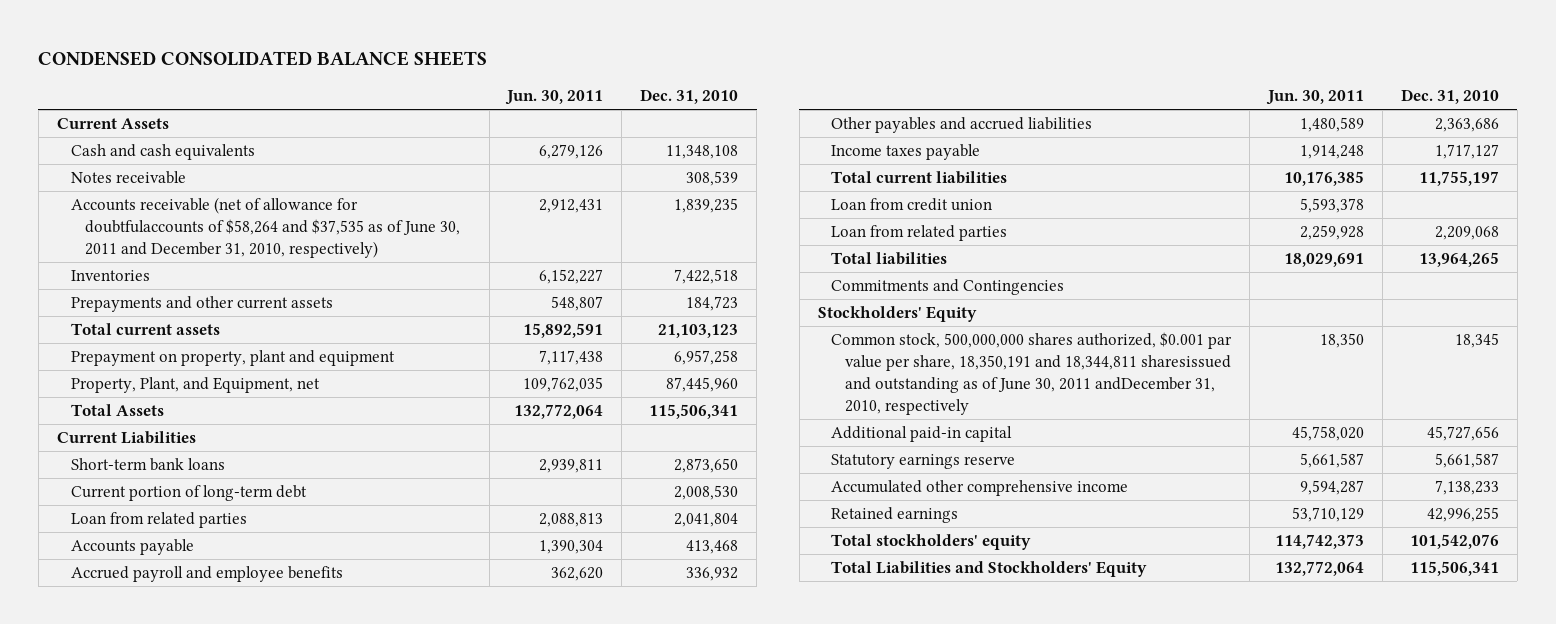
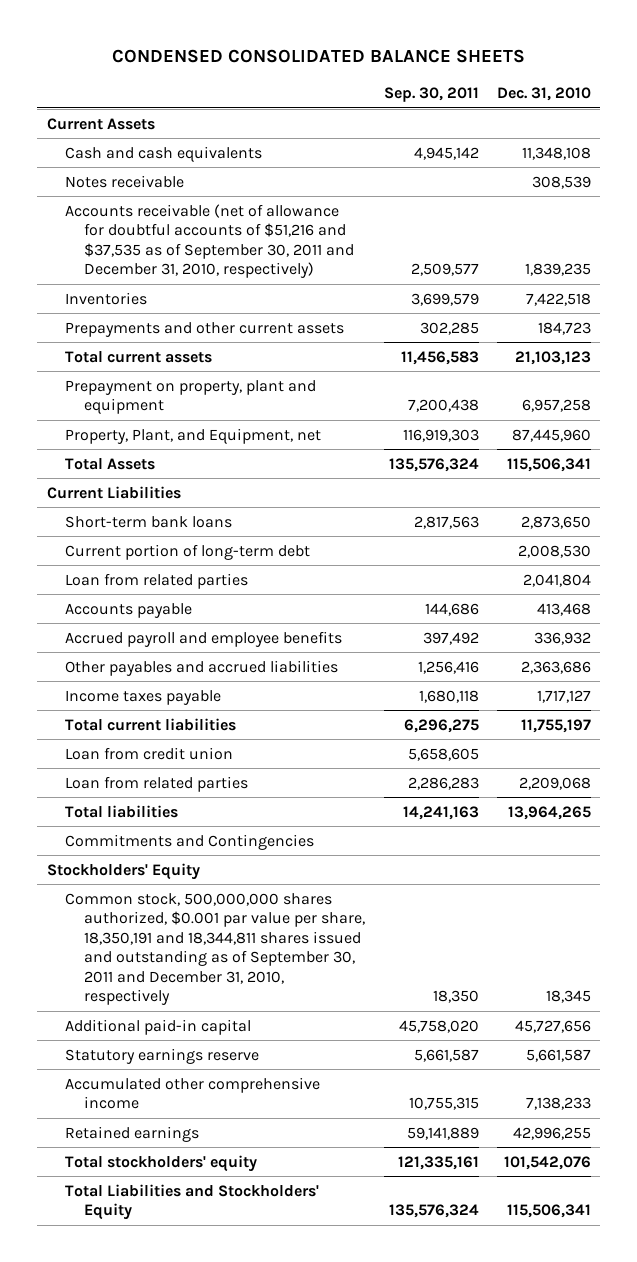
- | Jun. 30, 2011 | Dec. 31, 2010
+ | Sep. 30, 2011 | Dec. 31, 2010
- Accounts receivable (net of allowance for doubtfulaccounts of $58,264 and $37,535 as of June 30, 2011 and December 31, 2010, respectively) | 2,912,431 | 1,839,235
+ Accounts receivable (net of allowance for doubtful accounts of $51,216 and $37,535 as of September 30, 2011 and December 31, 2010, respectively) | 2,509,577 | 1,839,235
- Common stock, 500,000,000 shares authorized, $0.001 par value per share, 18,350,191 and 18,344,811 sharesissued and outstanding as of June 30, 2011 andDecember 31, 2010, respectively | 18,350 | 18,345
+ Common stock, 500,000,000 shares authorized, $0.001 par value per share, 18,350,191 and 18,344,811 shares issued and outstanding as of September 30, 2011 and December 31, 2010, respectively | 18,350 | 18,345

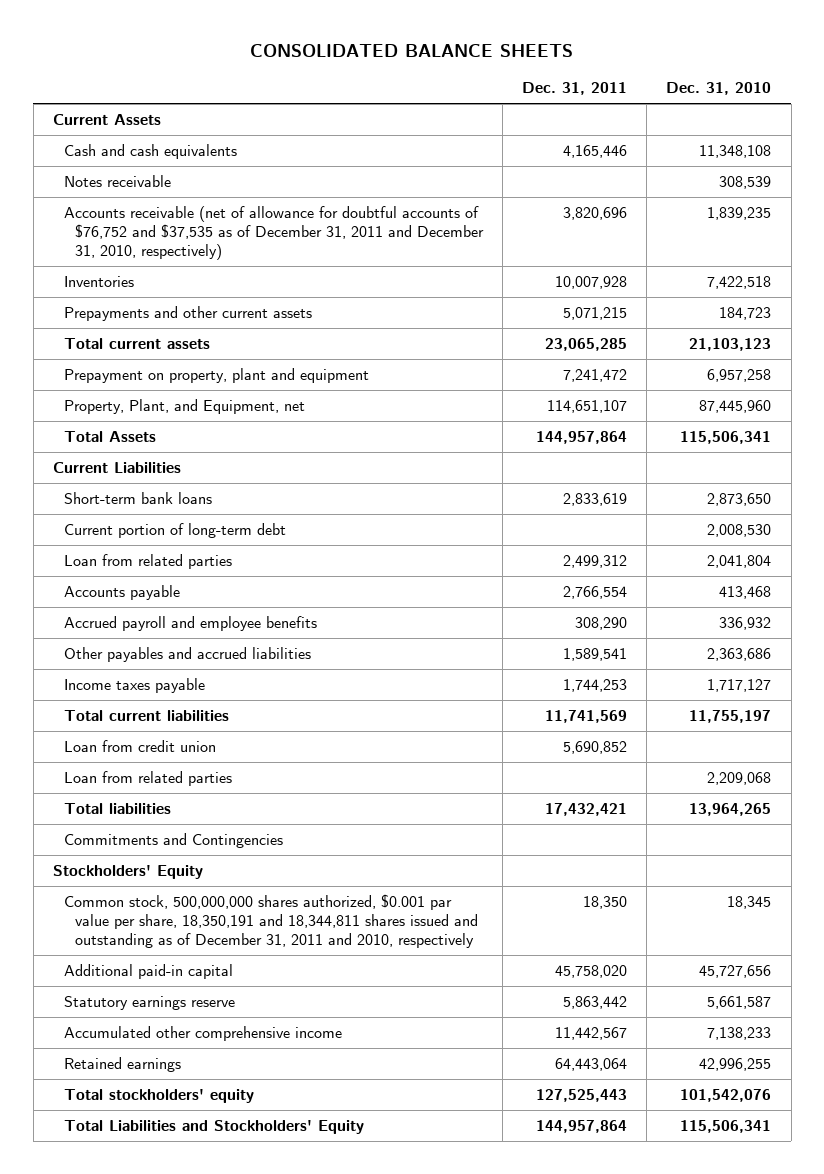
- CONDENSED CONSOLIDATED BALANCE SHEETS
+ CONSOLIDATED BALANCE SHEETS
- | Sep. 30, 2011 | Dec. 31, 2010
+ | Dec. 31, 2011 | Dec. 31, 2010
- Accounts receivable (net of allowance for doubtful accounts of $51,216 and $37,535 as of September 30, 2011 and December 31, 2010, respectively) | 2,509,577 | 1,839,235
+ Accounts receivable (net of allowance for doubtful accounts of $76,752 and $37,535 as of December 31, 2011 and December 31, 2010, respectively) | 3,820,696 | 1,839,235
- Common stock, 500,000,000 shares authorized, $0.001 par value per share, 18,350,191 and 18,344,811 shares issued and outstanding as of September 30, 2011 and December 31, 2010, respectively | 18,350 | 18,345
+ Common stock, 500,000,000 shares authorized, $0.001 par value per share, 18,350,191 and 18,344,811 shares issued and outstanding as of December 31, 2011 and 2010, respectively | 18,350 | 18,345

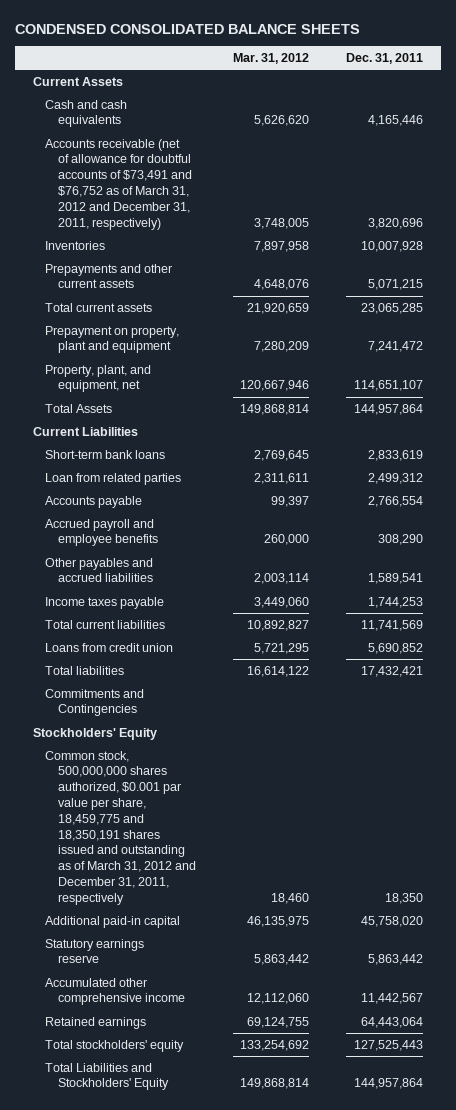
- CONSOLIDATED BALANCE SHEETS
+ CONDENSED CONSOLIDATED BALANCE SHEETS
- | Dec. 31, 2011 | Dec. 31, 2010
+ | Mar. 31, 2012 | Dec. 31, 2011
- Notes receivable | | 308,539
- Accounts receivable (net of allowance for doubtful accounts of $76,752 and $37,535 as of December 31, 2011 and December 31, 2010, respectively) | 3,820,696 | 1,839,235
+ Accounts receivable (net of allowance for doubtful accounts of $73,491 and $76,752 as of March 31, 2012 and December 31, 2011, respectively) | 3,748,005 | 3,820,696
- Property, Plant, and Equipment, net | 114,651,107 | 87,445,960
+ Property, plant, and equipment, net | 120,667,946 | 114,651,107
- Current portion of long-term debt | | 2,008,530
- Loan from credit union | 5,690,852 |
- Loan from related parties | | 2,209,068
+ Loans from credit union | 5,721,295 | 5,690,852
- Common stock, 500,000,000 shares authorized, $0.001 par value per share, 18,350,191 and 18,344,811 shares issued and outstanding as of December 31, 2011 and 2010, respectively | 18,350 | 18,345
+ Common stock, 500,000,000 shares authorized, $0.001 par value per share, 18,459,775 and 18,350,191 shares issued and outstanding as of March 31, 2012 and December 31, 2011, respectively | 18,460 | 18,350

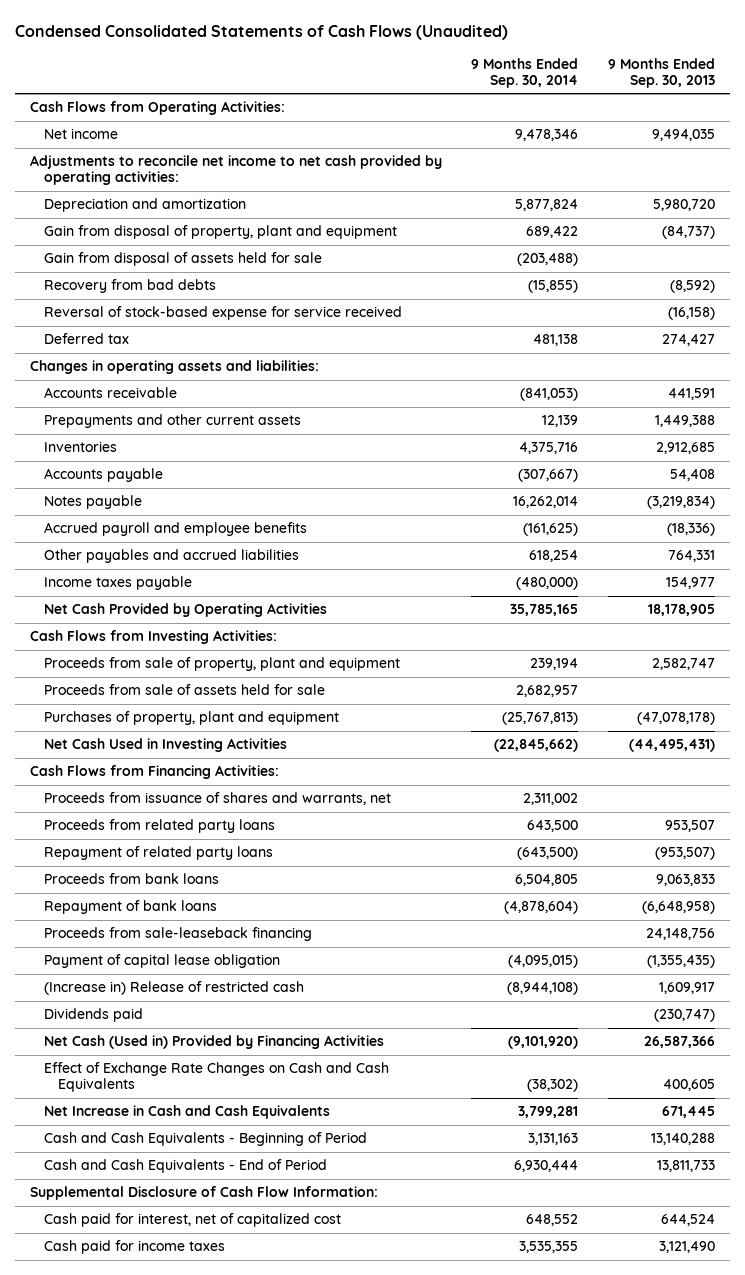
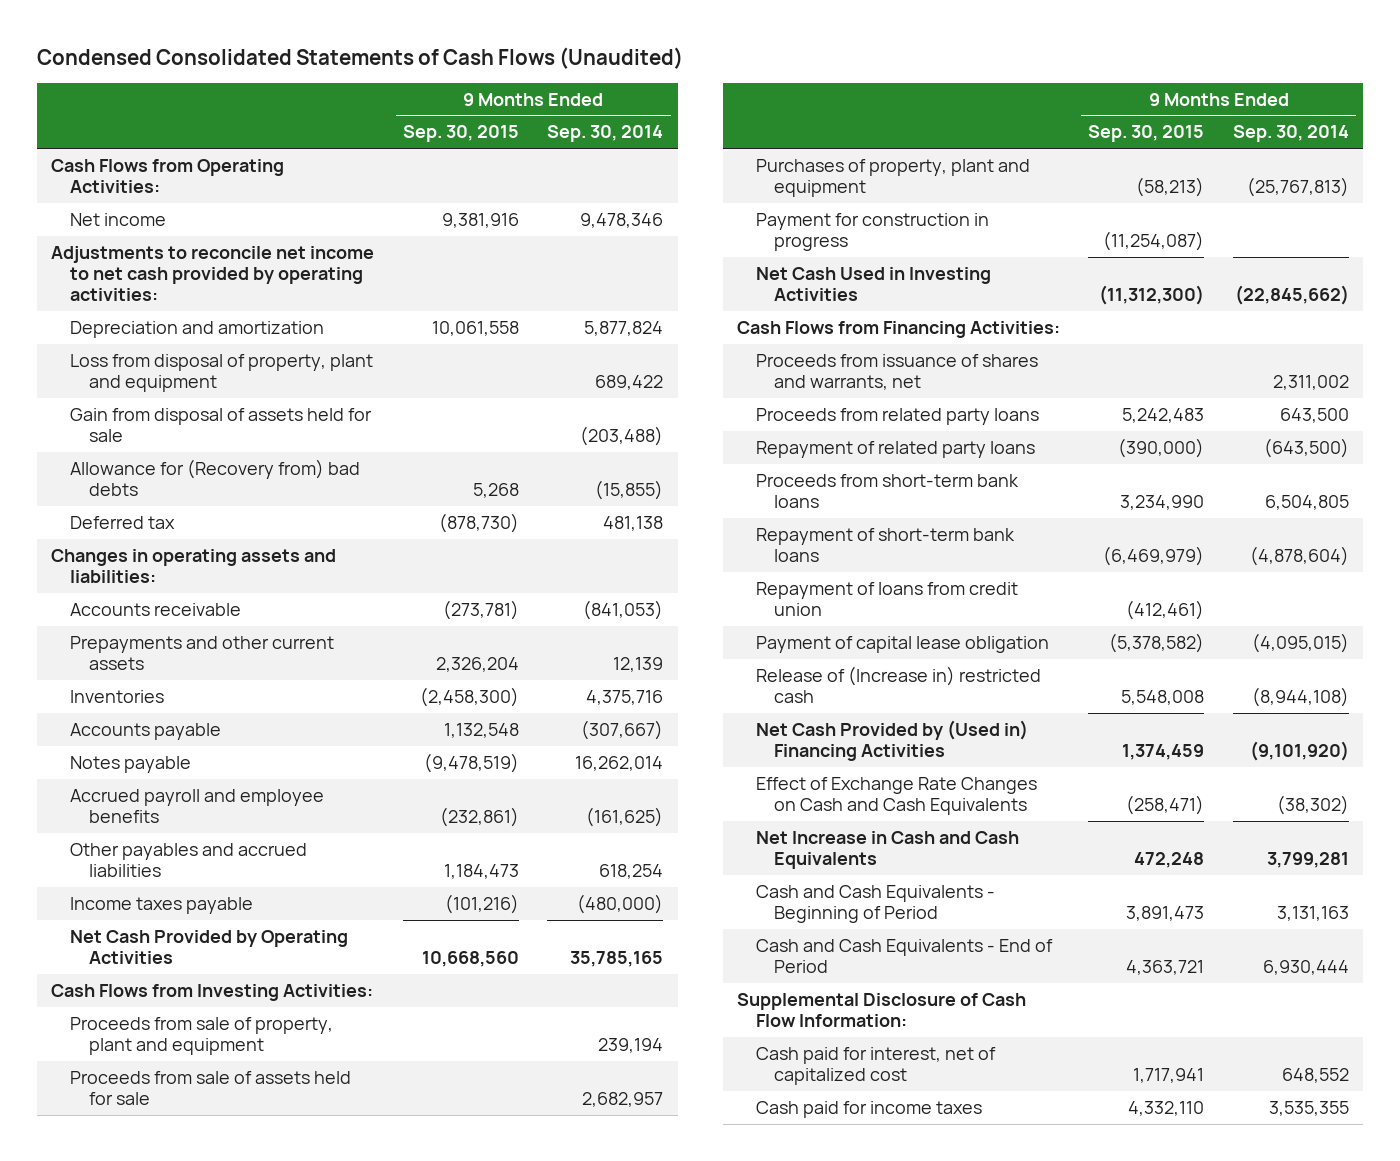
- | 9 Months Ended Sep. 30, 2014 | 9 Months Ended Sep. 30, 2013
+ | 9 Months Ended Sep. 30, 2015 | 9 Months Ended Sep. 30, 2014
- Gain from disposal of property, plant and equipment | 689,422 | (84,737)
+ Loss from disposal of property, plant and equipment | | 689,422
- Recovery from bad debts | (15,855) | (8,592)
- Reversal of stock-based expense for service received | | (16,158)
+ Allowance for (Recovery from) bad debts | 5,268 | (15,855)
+ Payment for construction in progress | (11,254,087) |
- Proceeds from bank loans | 6,504,805 | 9,063,833
- Repayment of bank loans | (4,878,604) | (6,648,958)
- Proceeds from sale-leaseback financing | | 24,148,756
+ Proceeds from short-term bank loans | 3,234,990 | 6,504,805
+ Repayment of short-term bank loans | (6,469,979) | (4,878,604)
+ Repayment of loans from credit union | (412,461) |
- (Increase in) Release of restricted cash | (8,944,108) | 1,609,917
- Dividends paid | | (230,747)
- Net Cash (Used in) Provided by Financing Activities | (9,101,920) | 26,587,366
+ Release of (Increase in) restricted cash | 5,548,008 | (8,944,108)
+ Net Cash Provided by (Used in) Financing Activities | 1,374,459 | (9,101,920)

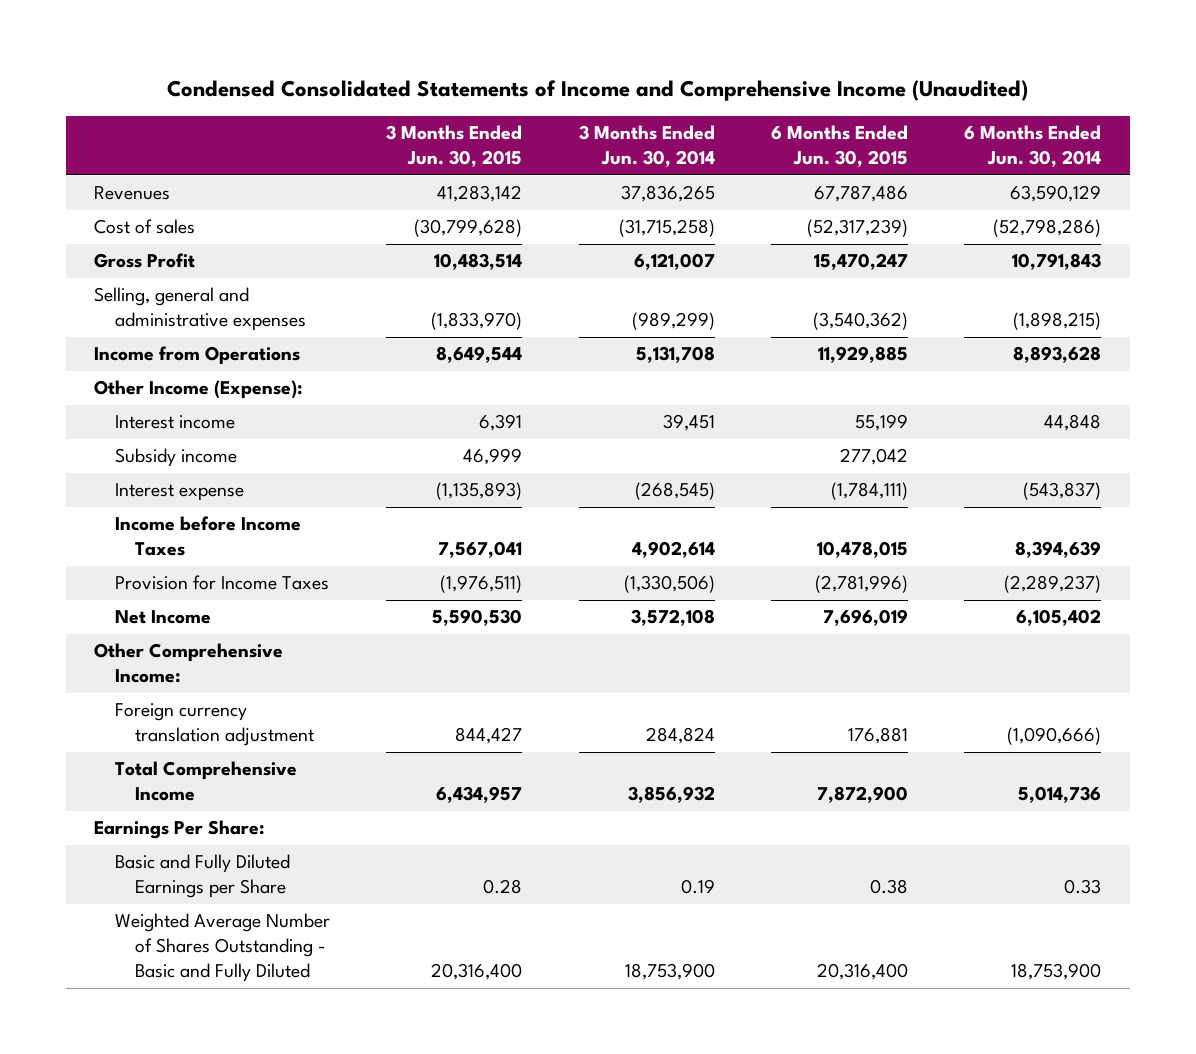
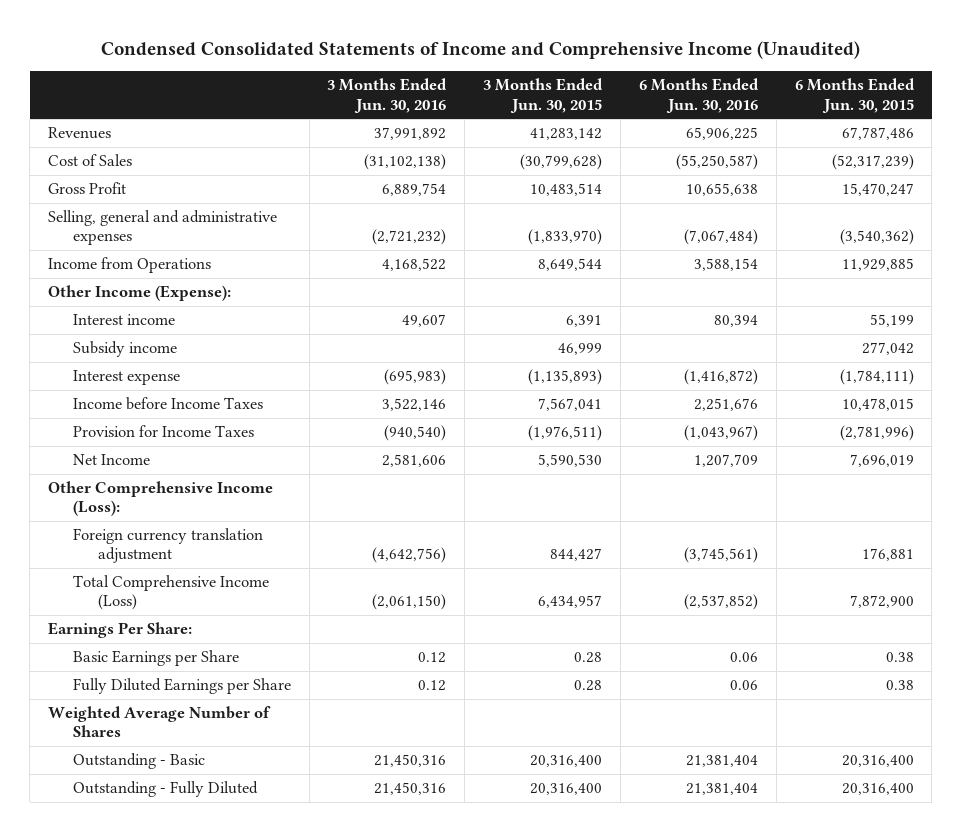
- | 3 Months Ended Jun. 30, 2015 | 3 Months Ended Jun. 30, 2014 | 6 Months Ended Jun. 30, 2015 | 6 Months Ended Jun. 30, 2014
+ | 3 Months Ended Jun. 30, 2016 | 3 Months Ended Jun. 30, 2015 | 6 Months Ended Jun. 30, 2016 | 6 Months Ended Jun. 30, 2015
- Cost of sales | (30,799,628) | (31,715,258) | (52,317,239) | (52,798,286)
+ Cost of Sales | (31,102,138) | (30,799,628) | (55,250,587) | (52,317,239)
- Other Comprehensive Income:
+ Other Comprehensive Income (Loss):
- Total Comprehensive Income | 6,434,957 | 3,856,932 | 7,872,900 | 5,014,736
+ Total Comprehensive Income (Loss) | (2,061,150) | 6,434,957 | (2,537,852) | 7,872,900
- Basic and Fully Diluted Earnings per Share | 0.28 | 0.19 | 0.38 | 0.33
- Weighted Average Number of Shares Outstanding - Basic and Fully Diluted | 20,316,400 | 18,753,900 | 20,316,400 | 18,753,900
+ Basic Earnings per Share | 0.12 | 0.28 | 0.06 | 0.38
+ Fully Diluted Earnings per Share | 0.12 | 0.28 | 0.06 | 0.38
+ Weighted Average Number of Shares
+ Outstanding - Basic | 21,450,316 | 20,316,400 | 21,381,404 | 20,316,400
+ Outstanding - Fully Diluted | 21,450,316 | 20,316,400 | 21,381,404 | 20,316,400

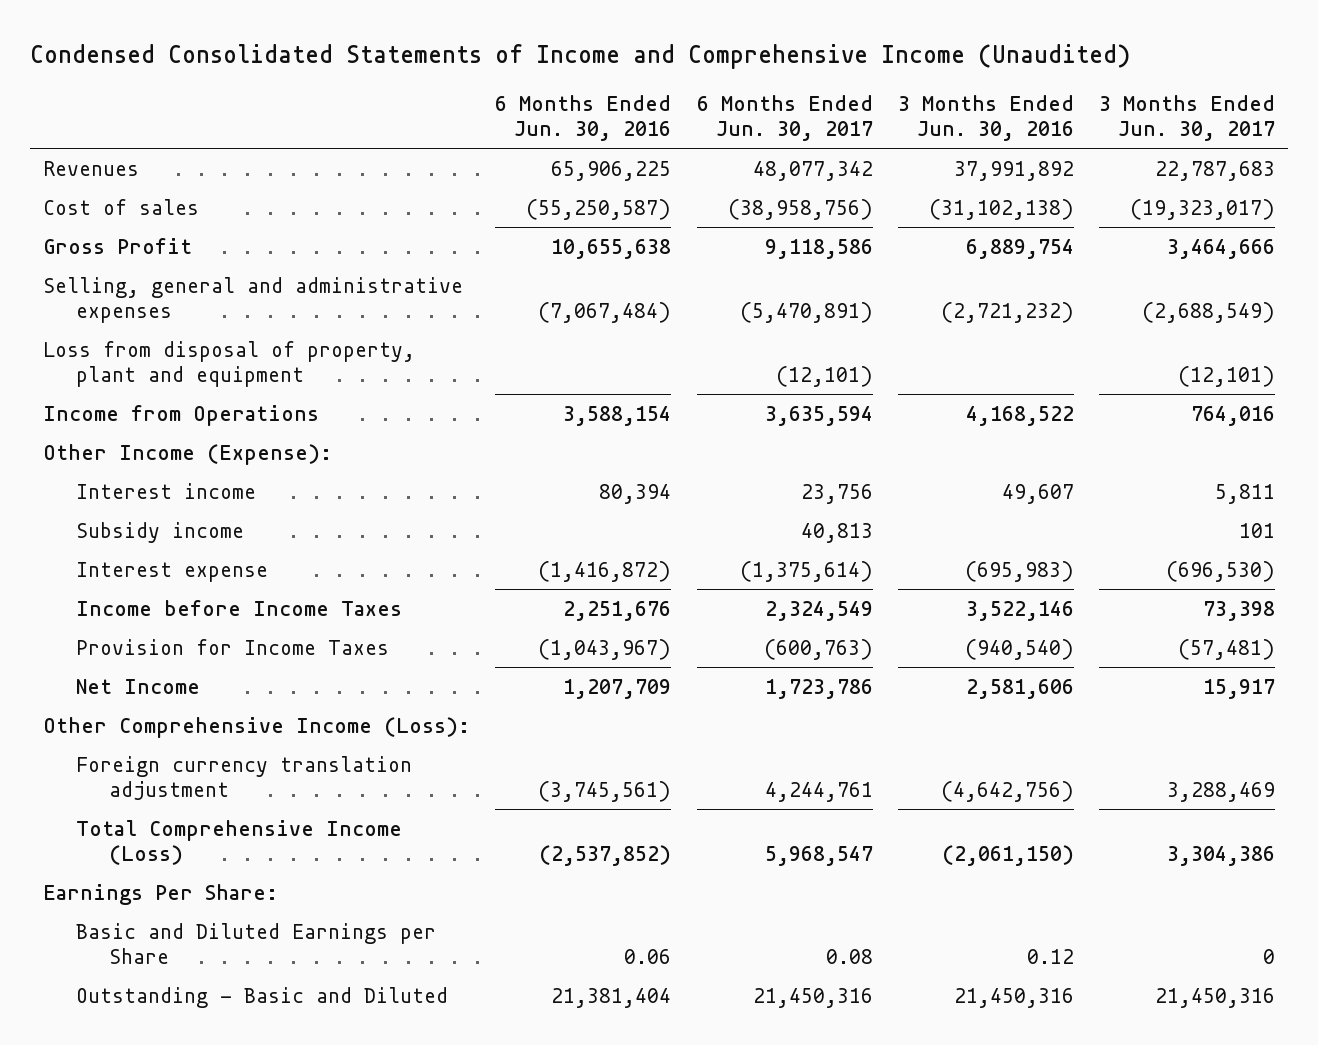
- | 3 Months Ended Jun. 30, 2016 | 3 Months Ended Jun. 30, 2015 | 6 Months Ended Jun. 30, 2016 | 6 Months Ended Jun. 30, 2015
+ | 6 Months Ended Jun. 30, 2016 | 6 Months Ended Jun. 30, 2017 | 3 Months Ended Jun. 30, 2016 | 3 Months Ended Jun. 30, 2017
- Cost of Sales | (31,102,138) | (30,799,628) | (55,250,587) | (52,317,239)
+ Cost of sales | (55,250,587) | (38,958,756) | (31,102,138) | (19,323,017)
+ Loss from disposal of property, plant and equipment | | (12,101) | | (12,101)
- Basic Earnings per Share | 0.12 | 0.28 | 0.06 | 0.38
- Fully Diluted Earnings per Share | 0.12 | 0.28 | 0.06 | 0.38
- Weighted Average Number of Shares
- Outstanding - Basic | 21,450,316 | 20,316,400 | 21,381,404 | 20,316,400
- Outstanding - Fully Diluted | 21,450,316 | 20,316,400 | 21,381,404 | 20,316,400
+ Basic and Diluted Earnings per Share | 0.06 | 0.08 | 0.12 | 0
+ Outstanding - Basic and Diluted | 21,381,404 | 21,450,316 | 21,450,316 | 21,450,316

